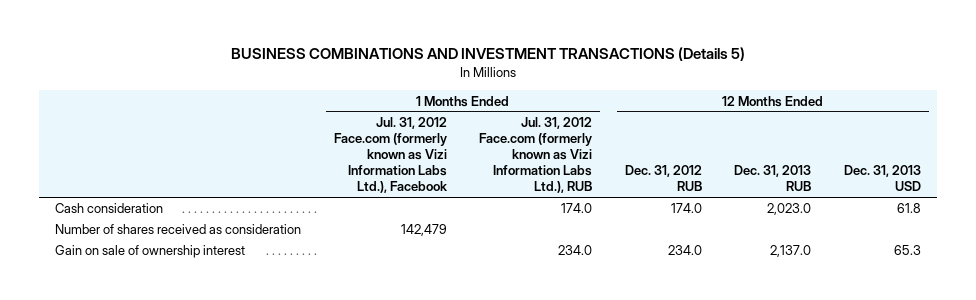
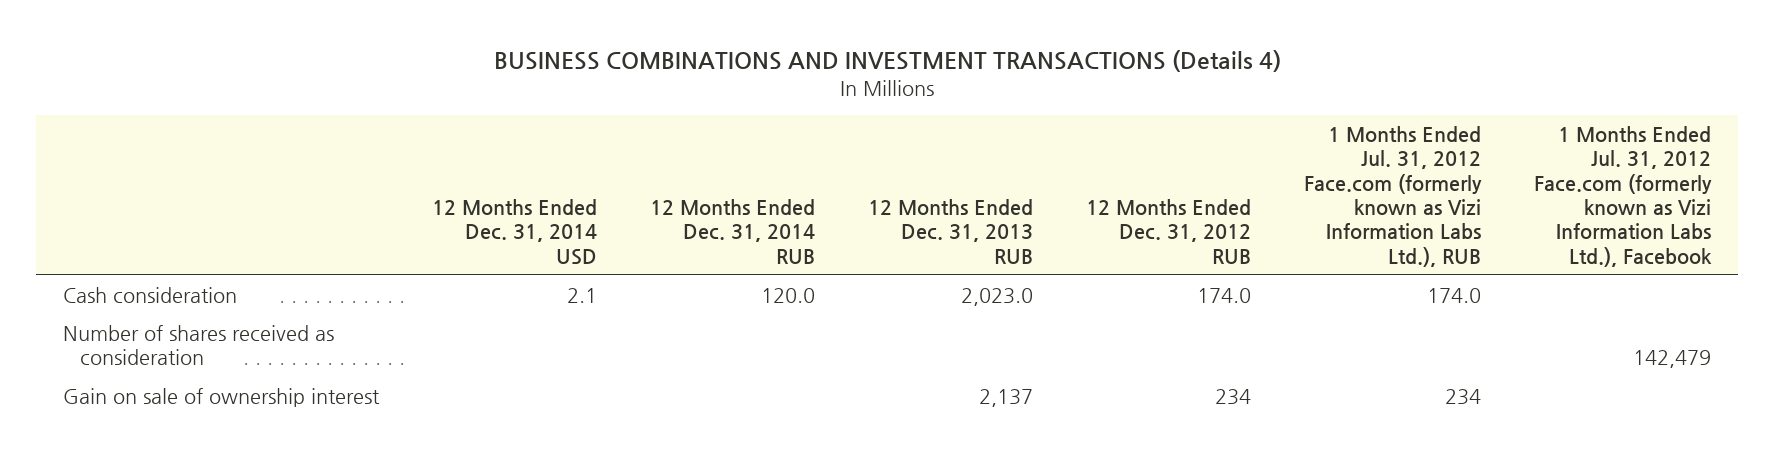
- BUSINESS COMBINATIONS AND INVESTMENT TRANSACTIONS (Details 5)
+ BUSINESS COMBINATIONS AND INVESTMENT TRANSACTIONS (Details 4)
- | 1 Months Ended Jul. 31, 2012 Face.com (formerly known as Vizi Information Labs Ltd.), Facebook | 1 Months Ended Jul. 31, 2012 Face.com (formerly known as Vizi Information Labs Ltd.), RUB | 12 Months Ended Dec. 31, 2012 RUB | 12 Months Ended Dec. 31, 2013 RUB | 12 Months Ended Dec. 31, 2013 USD
+ | 12 Months Ended Dec. 31, 2014 USD | 12 Months Ended Dec. 31, 2014 RUB | 12 Months Ended Dec. 31, 2013 RUB | 12 Months Ended Dec. 31, 2012 RUB | 1 Months Ended Jul. 31, 2012 Face.com (formerly known as Vizi Information Labs Ltd.), RUB | 1 Months Ended Jul. 31, 2012 Face.com (formerly known as Vizi Information Labs Ltd.), Facebook
- Gain on sale of ownership interest | | 234.0 | 234.0 | 2,137.0 | 65.3
+ Gain on sale of ownership interest | | | 2,137 | 234 | 234 |

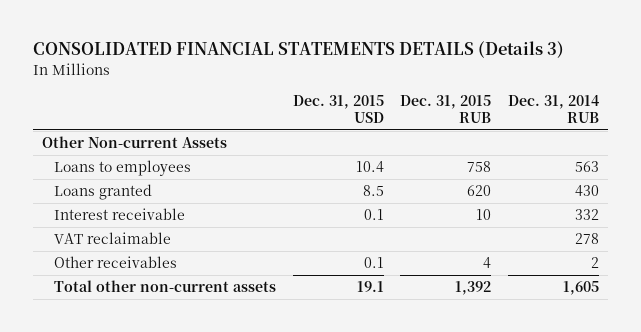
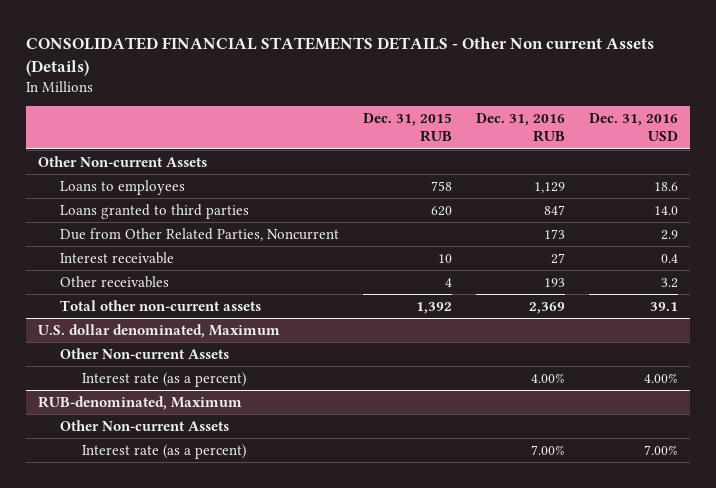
- CONSOLIDATED FINANCIAL STATEMENTS DETAILS (Details 3)
+ CONSOLIDATED FINANCIAL STATEMENTS DETAILS - Other Non current Assets (Details)
- | Dec. 31, 2015 USD | Dec. 31, 2015 RUB | Dec. 31, 2014 RUB
+ | Dec. 31, 2015 RUB | Dec. 31, 2016 RUB | Dec. 31, 2016 USD
- Loans granted | 8.5 | 620 | 430
+ Loans granted to third parties | 620 | 847 | 14.0
+ Due from Other Related Parties, Noncurrent | | 173 | 2.9
- VAT reclaimable | | | 278
+ U.S. dollar denominated, Maximum
+ Other Non-current Assets
+ Interest rate (as a percent) | | 4.00% | 4.00%
+ RUB-denominated, Maximum
+ Other Non-current Assets
+ Interest rate (as a percent) | | 7.00% | 7.00%

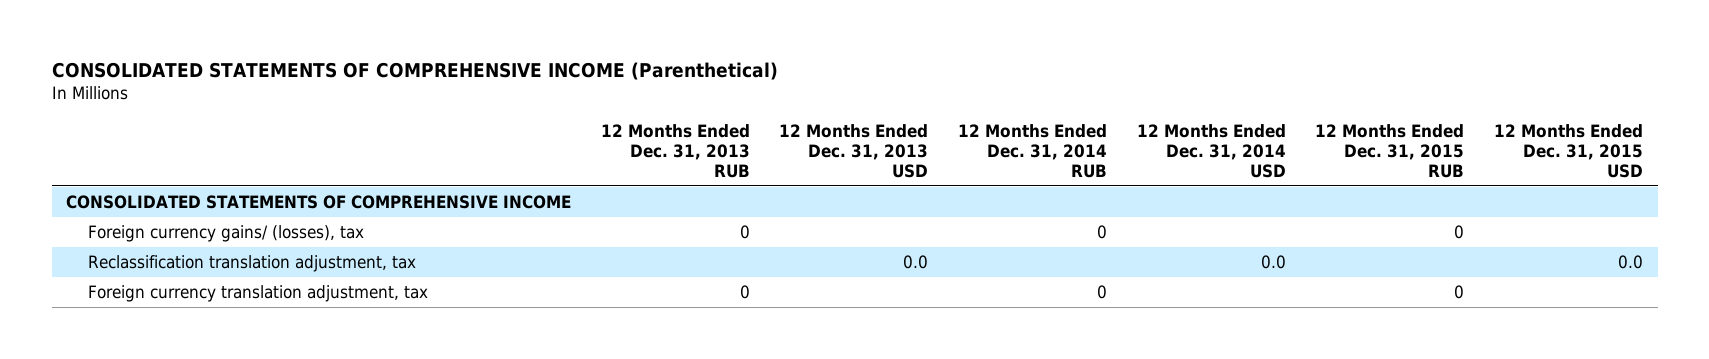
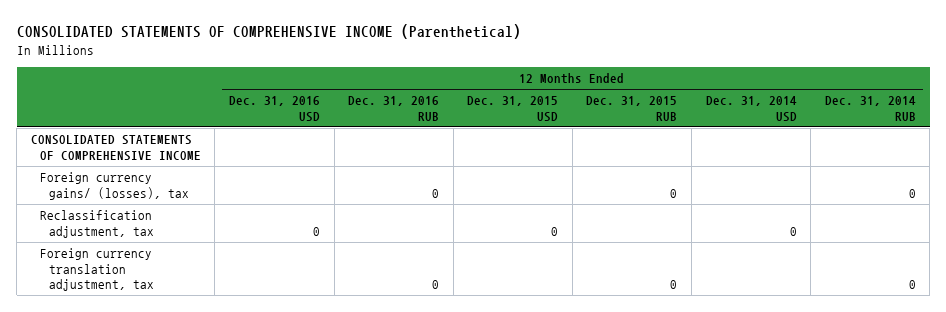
- | 12 Months Ended Dec. 31, 2013 RUB | 12 Months Ended Dec. 31, 2013 USD | 12 Months Ended Dec. 31, 2014 RUB | 12 Months Ended Dec. 31, 2014 USD | 12 Months Ended Dec. 31, 2015 RUB | 12 Months Ended Dec. 31, 2015 USD
+ | 12 Months Ended Dec. 31, 2016 USD | 12 Months Ended Dec. 31, 2016 RUB | 12 Months Ended Dec. 31, 2015 USD | 12 Months Ended Dec. 31, 2015 RUB | 12 Months Ended Dec. 31, 2014 USD | 12 Months Ended Dec. 31, 2014 RUB
- Reclassification translation adjustment, tax | | 0.0 | | 0.0 | | 0.0
+ Reclassification adjustment, tax | 0 | | 0 | | 0 |

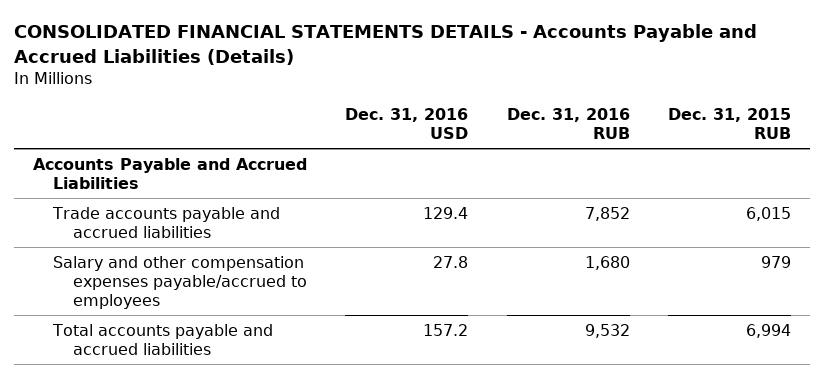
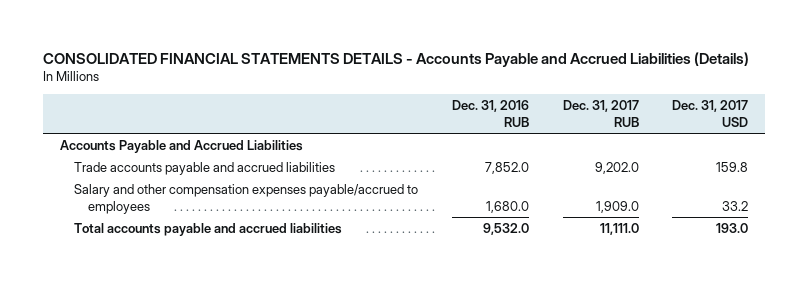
- | Dec. 31, 2016 USD | Dec. 31, 2016 RUB | Dec. 31, 2015 RUB
+ | Dec. 31, 2016 RUB | Dec. 31, 2017 RUB | Dec. 31, 2017 USD
- Trade accounts payable and accrued liabilities | 129.4 | 7,852 | 6,015
- Salary and other compensation expenses payable/accrued to employees | 27.8 | 1,680 | 979
- Total accounts payable and accrued liabilities | 157.2 | 9,532 | 6,994
+ Trade accounts payable and accrued liabilities | 7,852.0 | 9,202.0 | 159.8
+ Salary and other compensation expenses payable/accrued to employees | 1,680.0 | 1,909.0 | 33.2
+ Total accounts payable and accrued liabilities | 9,532.0 | 11,111.0 | 193.0

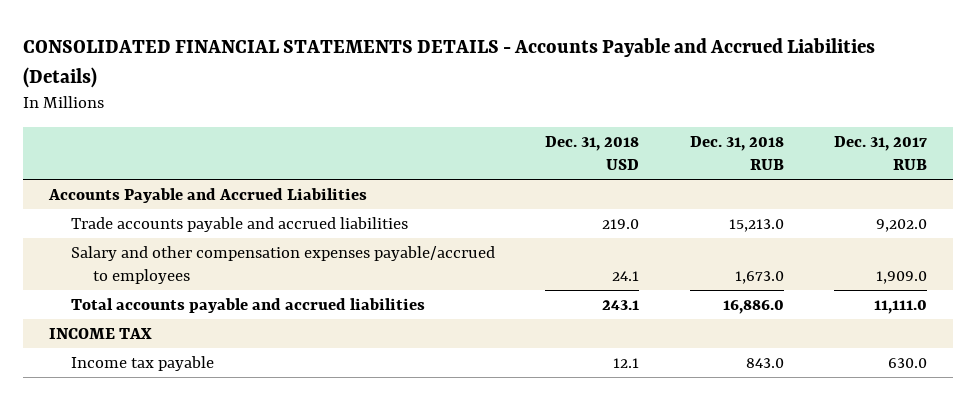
- | Dec. 31, 2016 RUB | Dec. 31, 2017 RUB | Dec. 31, 2017 USD
+ | Dec. 31, 2018 USD | Dec. 31, 2018 RUB | Dec. 31, 2017 RUB
+ INCOME TAX
+ Income tax payable | 12.1 | 843.0 | 630.0

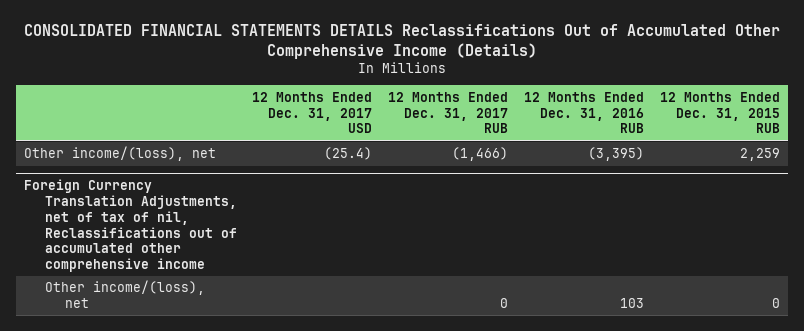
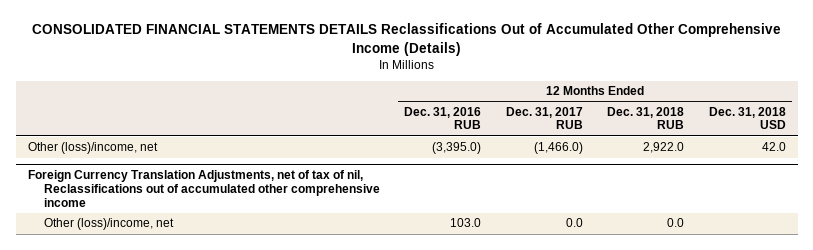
- | 12 Months Ended Dec. 31, 2017 USD | 12 Months Ended Dec. 31, 2017 RUB | 12 Months Ended Dec. 31, 2016 RUB | 12 Months Ended Dec. 31, 2015 RUB
+ | 12 Months Ended Dec. 31, 2016 RUB | 12 Months Ended Dec. 31, 2017 RUB | 12 Months Ended Dec. 31, 2018 RUB | 12 Months Ended Dec. 31, 2018 USD
- Other income/(loss), net | (25.4) | (1,466) | (3,395) | 2,259
+ Other (loss)/income, net | (3,395.0) | (1,466.0) | 2,922.0 | 42.0
@ Foreign Currency Translation Adjustments, net of tax of nil, Reclassifications out of accumulated other comprehensive income
- Other income/(loss), net | | 0 | 103 | 0
+ Other (loss)/income, net | 103.0 | 0.0 | 0.0 |

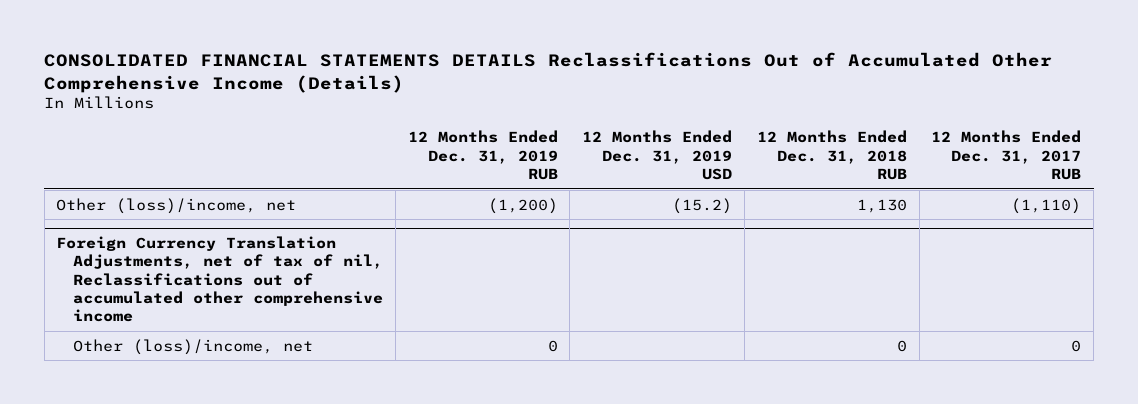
- | 12 Months Ended Dec. 31, 2016 RUB | 12 Months Ended Dec. 31, 2017 RUB | 12 Months Ended Dec. 31, 2018 RUB | 12 Months Ended Dec. 31, 2018 USD
+ | 12 Months Ended Dec. 31, 2019 RUB | 12 Months Ended Dec. 31, 2019 USD | 12 Months Ended Dec. 31, 2018 RUB | 12 Months Ended Dec. 31, 2017 RUB
- Other (loss)/income, net | (3,395.0) | (1,466.0) | 2,922.0 | 42.0
+ Other (loss)/income, net | (1,200) | (15.2) | 1,130 | (1,110)
@ Foreign Currency Translation Adjustments, net of tax of nil, Reclassifications out of accumulated other comprehensive income
- Other (loss)/income, net | 103.0 | 0.0 | 0.0 |
+ Other (loss)/income, net | 0 | | 0 | 0

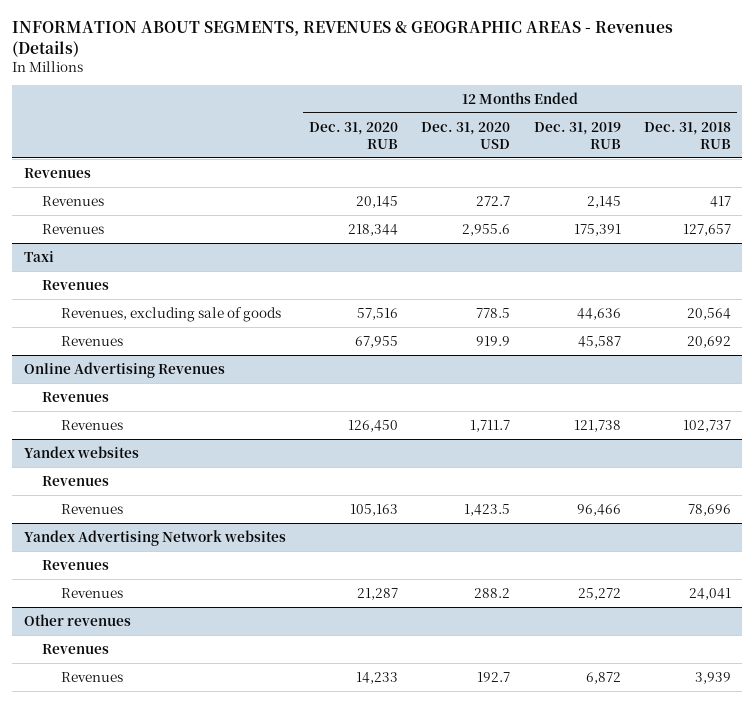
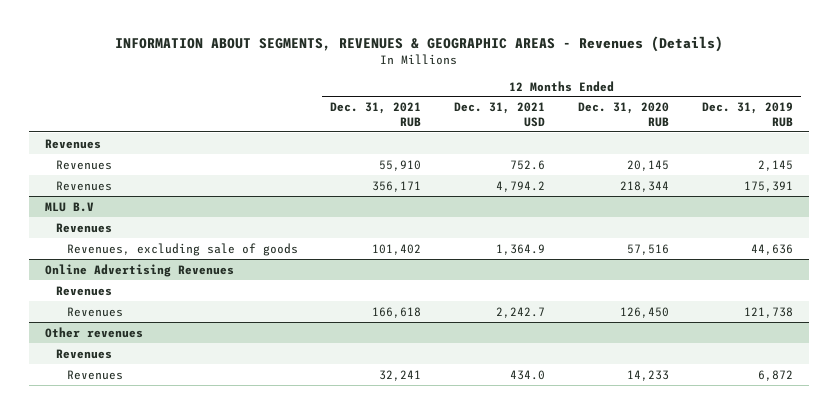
- | 12 Months Ended Dec. 31, 2020 RUB | 12 Months Ended Dec. 31, 2020 USD | 12 Months Ended Dec. 31, 2019 RUB | 12 Months Ended Dec. 31, 2018 RUB
+ | 12 Months Ended Dec. 31, 2021 RUB | 12 Months Ended Dec. 31, 2021 USD | 12 Months Ended Dec. 31, 2020 RUB | 12 Months Ended Dec. 31, 2019 RUB
- Taxi
+ MLU B.V
- Revenues | 67,955 | 919.9 | 45,587 | 20,692
- Yandex websites
- Revenues
- Revenues | 105,163 | 1,423.5 | 96,466 | 78,696
- Yandex Advertising Network websites
- Revenues
- Revenues | 21,287 | 288.2 | 25,272 | 24,041

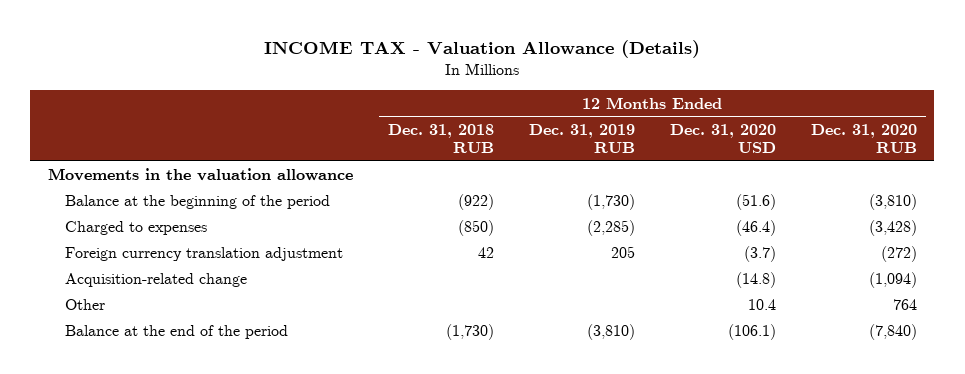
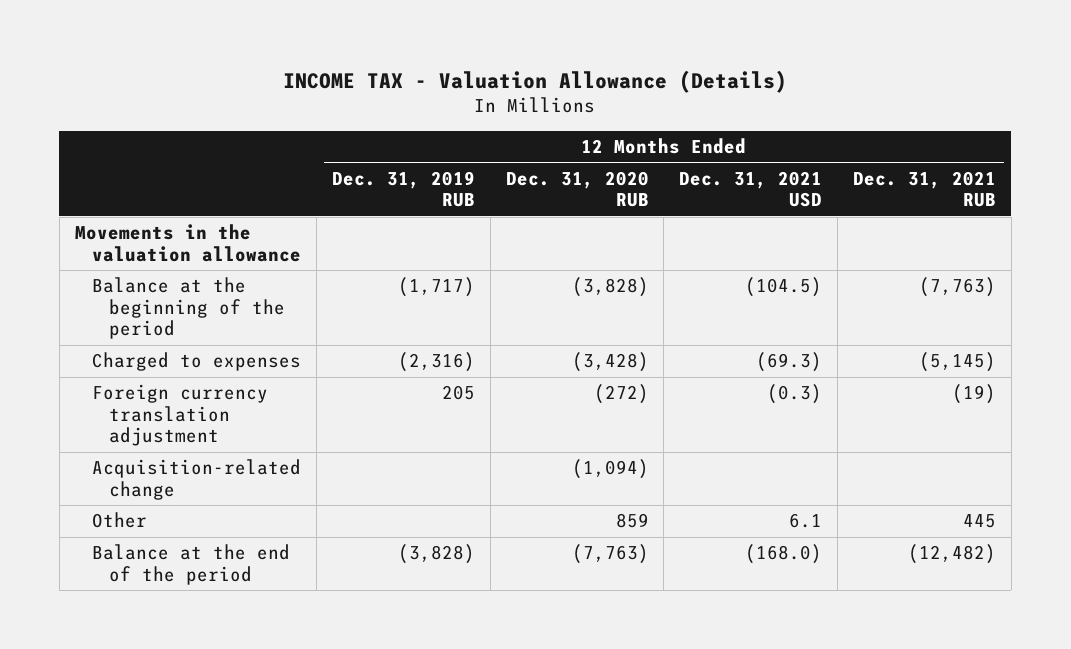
- | 12 Months Ended Dec. 31, 2018 RUB | 12 Months Ended Dec. 31, 2019 RUB | 12 Months Ended Dec. 31, 2020 USD | 12 Months Ended Dec. 31, 2020 RUB
+ | 12 Months Ended Dec. 31, 2019 RUB | 12 Months Ended Dec. 31, 2020 RUB | 12 Months Ended Dec. 31, 2021 USD | 12 Months Ended Dec. 31, 2021 RUB
- Balance at the beginning of the period | (922) | (1,730) | (51.6) | (3,810)
- Charged to expenses | (850) | (2,285) | (46.4) | (3,428)
+ Balance at the beginning of the period | (1,717) | (3,828) | (104.5) | (7,763)
+ Charged to expenses | (2,316) | (3,428) | (69.3) | (5,145)
- Other | | | 10.4 | 764
- Balance at the end of the period | (1,730) | (3,810) | (106.1) | (7,840)
+ Other | | 859 | 6.1 | 445
+ Balance at the end of the period | (3,828) | (7,763) | (168.0) | (12,482)

